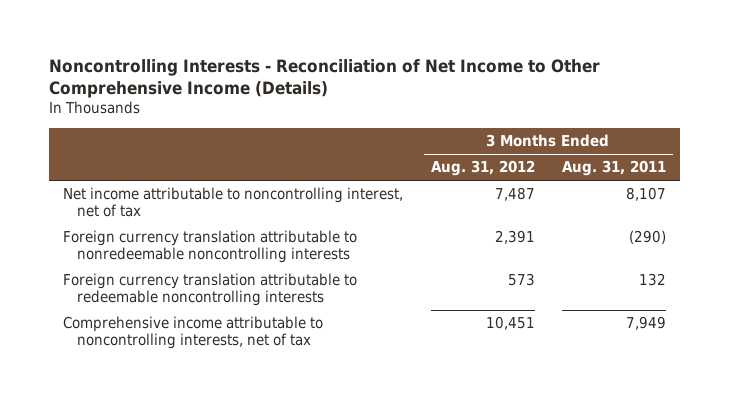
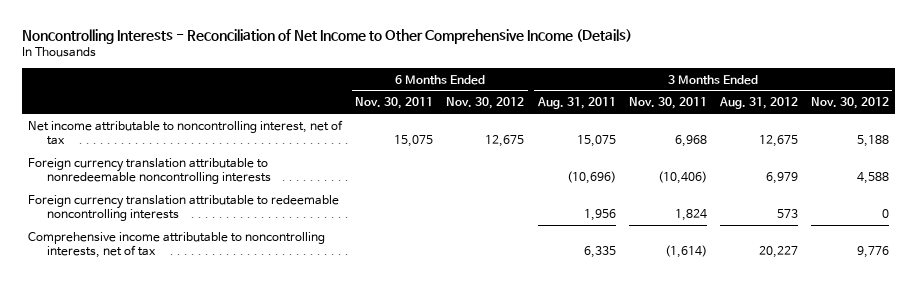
- | 3 Months Ended Aug. 31, 2012 | 3 Months Ended Aug. 31, 2011
+ | 6 Months Ended Nov. 30, 2011 | 6 Months Ended Nov. 30, 2012 | 3 Months Ended Aug. 31, 2011 | 3 Months Ended Nov. 30, 2011 | 3 Months Ended Aug. 31, 2012 | 3 Months Ended Nov. 30, 2012
- Net income attributable to noncontrolling interest, net of tax | 7,487 | 8,107
- Foreign currency translation attributable to nonredeemable noncontrolling interests | 2,391 | (290)
- Foreign currency translation attributable to redeemable noncontrolling interests | 573 | 132
- Comprehensive income attributable to noncontrolling interests, net of tax | 10,451 | 7,949
+ Net income attributable to noncontrolling interest, net of tax | 15,075 | 12,675 | 15,075 | 6,968 | 12,675 | 5,188
+ Foreign currency translation attributable to nonredeemable noncontrolling interests | | | (10,696) | (10,406) | 6,979 | 4,588
+ Foreign currency translation attributable to redeemable noncontrolling interests | | | 1,956 | 1,824 | 573 | 0
+ Comprehensive income attributable to noncontrolling interests, net of tax | | | 6,335 | (1,614) | 20,227 | 9,776

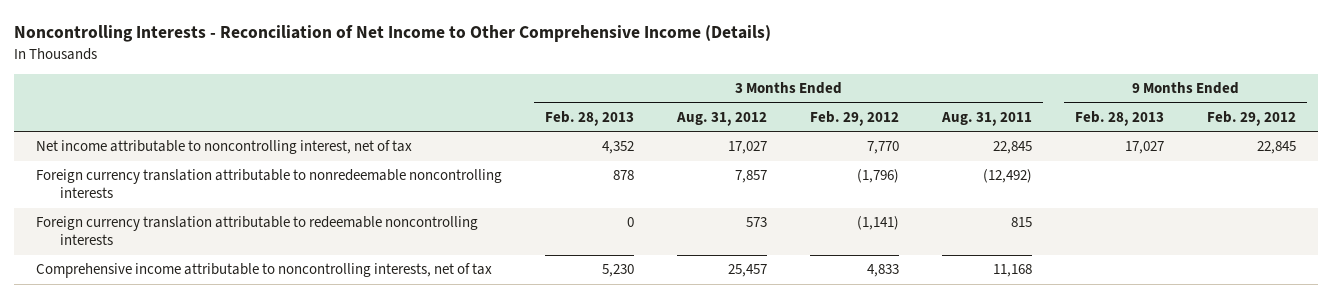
- | 6 Months Ended Nov. 30, 2011 | 6 Months Ended Nov. 30, 2012 | 3 Months Ended Aug. 31, 2011 | 3 Months Ended Nov. 30, 2011 | 3 Months Ended Aug. 31, 2012 | 3 Months Ended Nov. 30, 2012
+ | 3 Months Ended Feb. 28, 2013 | 3 Months Ended Aug. 31, 2012 | 3 Months Ended Feb. 29, 2012 | 3 Months Ended Aug. 31, 2011 | 9 Months Ended Feb. 28, 2013 | 9 Months Ended Feb. 29, 2012
- Net income attributable to noncontrolling interest, net of tax | 15,075 | 12,675 | 15,075 | 6,968 | 12,675 | 5,188
- Foreign currency translation attributable to nonredeemable noncontrolling interests | | | (10,696) | (10,406) | 6,979 | 4,588
- Foreign currency translation attributable to redeemable noncontrolling interests | | | 1,956 | 1,824 | 573 | 0
- Comprehensive income attributable to noncontrolling interests, net of tax | | | 6,335 | (1,614) | 20,227 | 9,776
+ Net income attributable to noncontrolling interest, net of tax | 4,352 | 17,027 | 7,770 | 22,845 | 17,027 | 22,845
+ Foreign currency translation attributable to nonredeemable noncontrolling interests | 878 | 7,857 | (1,796) | (12,492) | |
+ Foreign currency translation attributable to redeemable noncontrolling interests | 0 | 573 | (1,141) | 815 | |
+ Comprehensive income attributable to noncontrolling interests, net of tax | 5,230 | 25,457 | 4,833 | 11,168 | |

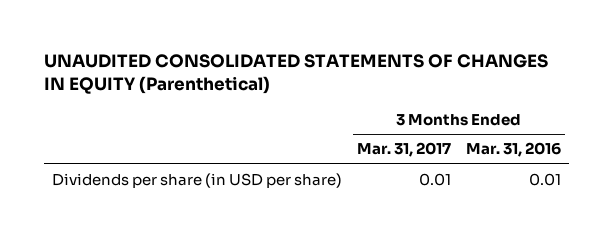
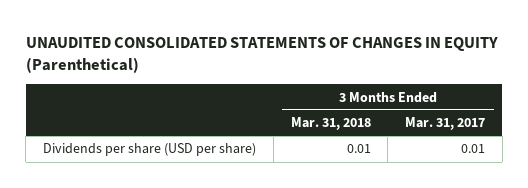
- | 3 Months Ended Mar. 31, 2017 | 3 Months Ended Mar. 31, 2016
+ | 3 Months Ended Mar. 31, 2018 | 3 Months Ended Mar. 31, 2017
- Dividends per share (in USD per share) | 0.01 | 0.01
+ Dividends per share (USD per share) | 0.01 | 0.01

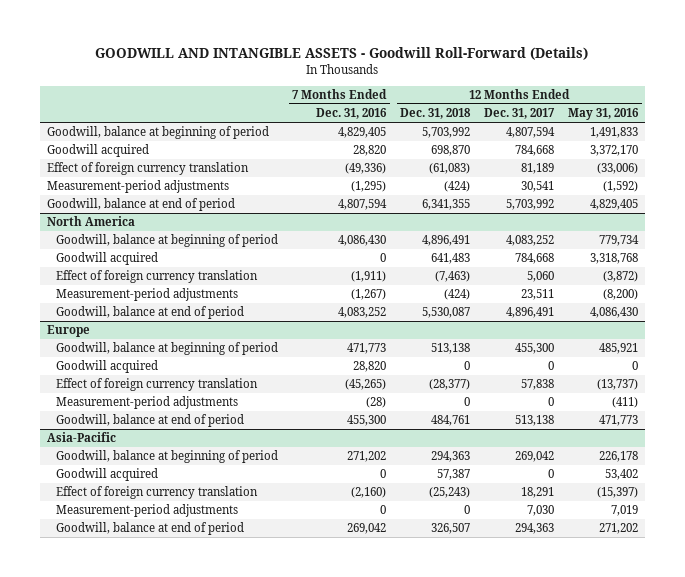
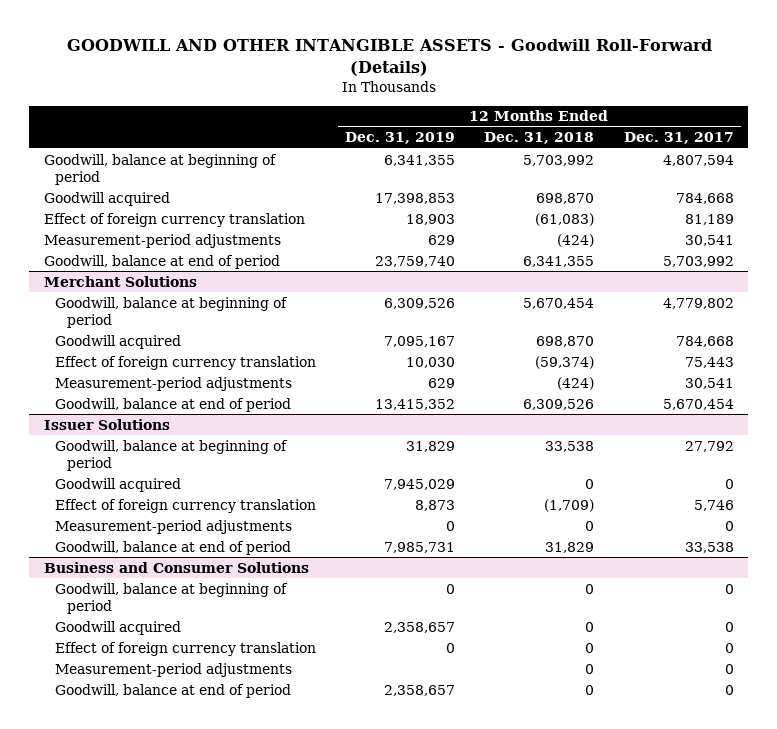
- GOODWILL AND INTANGIBLE ASSETS - Goodwill Roll-Forward (Details)
+ GOODWILL AND OTHER INTANGIBLE ASSETS - Goodwill Roll-Forward (Details)
- | 7 Months Ended Dec. 31, 2016 | 12 Months Ended Dec. 31, 2018 | 12 Months Ended Dec. 31, 2017 | 12 Months Ended May 31, 2016
+ | 12 Months Ended Dec. 31, 2019 | 12 Months Ended Dec. 31, 2018 | 12 Months Ended Dec. 31, 2017
- North America
- Goodwill, balance at beginning of period | 4,086,430 | 4,896,491 | 4,083,252 | 779,734
- Goodwill acquired | 0 | 641,483 | 784,668 | 3,318,768
- Effect of foreign currency translation | (1,911) | (7,463) | 5,060 | (3,872)
- Measurement-period adjustments | (1,267) | (424) | 23,511 | (8,200)
- Goodwill, balance at end of period | 4,083,252 | 5,530,087 | 4,896,491 | 4,086,430
- Europe
- Goodwill, balance at beginning of period | 471,773 | 513,138 | 455,300 | 485,921
+ Merchant Solutions
+ Goodwill, balance at beginning of period | 6,309,526 | 5,670,454 | 4,779,802
+ Goodwill acquired | 7,095,167 | 698,870 | 784,668
+ Effect of foreign currency translation | 10,030 | (59,374) | 75,443
+ Measurement-period adjustments | 629 | (424) | 30,541
+ Goodwill, balance at end of period | 13,415,352 | 6,309,526 | 5,670,454
+ Issuer Solutions
+ Goodwill, balance at beginning of period | 31,829 | 33,538 | 27,792
- Effect of foreign currency translation | (45,265) | (28,377) | 57,838 | (13,737)
+ Effect of foreign currency translation | 8,873 | (1,709) | 5,746
- Goodwill, balance at end of period | 455,300 | 484,761 | 513,138 | 471,773
- Asia-Pacific
- Goodwill, balance at beginning of period | 271,202 | 294,363 | 269,042 | 226,178
- Goodwill acquired | 0 | 57,387 | 0 | 53,402
- Effect of foreign currency translation | (2,160) | (25,243) | 18,291 | (15,397)
- Measurement-period adjustments | 0 | 0 | 7,030 | 7,019
- Goodwill, balance at end of period | 269,042 | 326,507 | 294,363 | 271,202
+ Goodwill, balance at end of period | 7,985,731 | 31,829 | 33,538
+ Business and Consumer Solutions
+ Goodwill, balance at beginning of period | 0 | 0 | 0
+ Goodwill acquired | 2,358,657 | 0 | 0
+ Effect of foreign currency translation | 0 | 0 | 0
+ Measurement-period adjustments | | 0 | 0
+ Goodwill, balance at end of period | 2,358,657 | 0 | 0

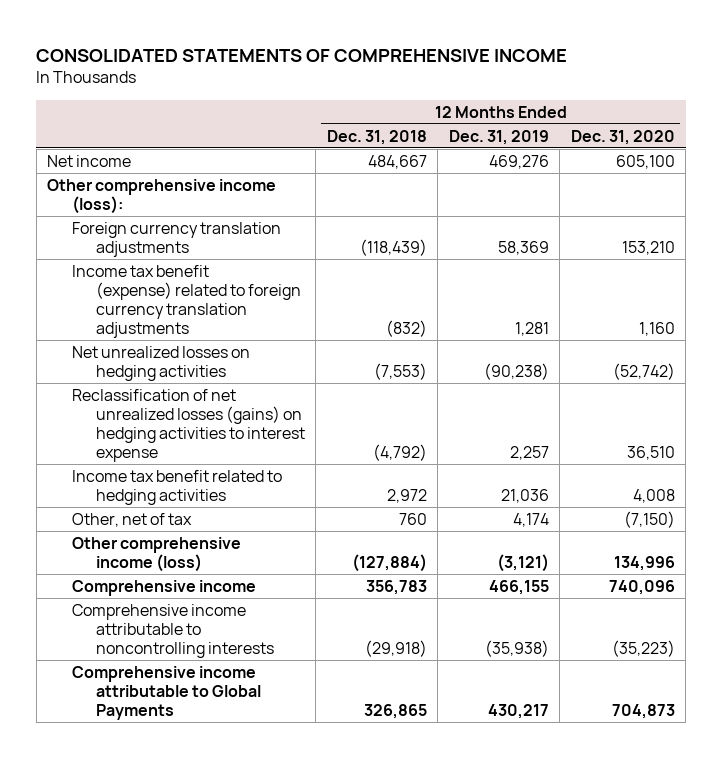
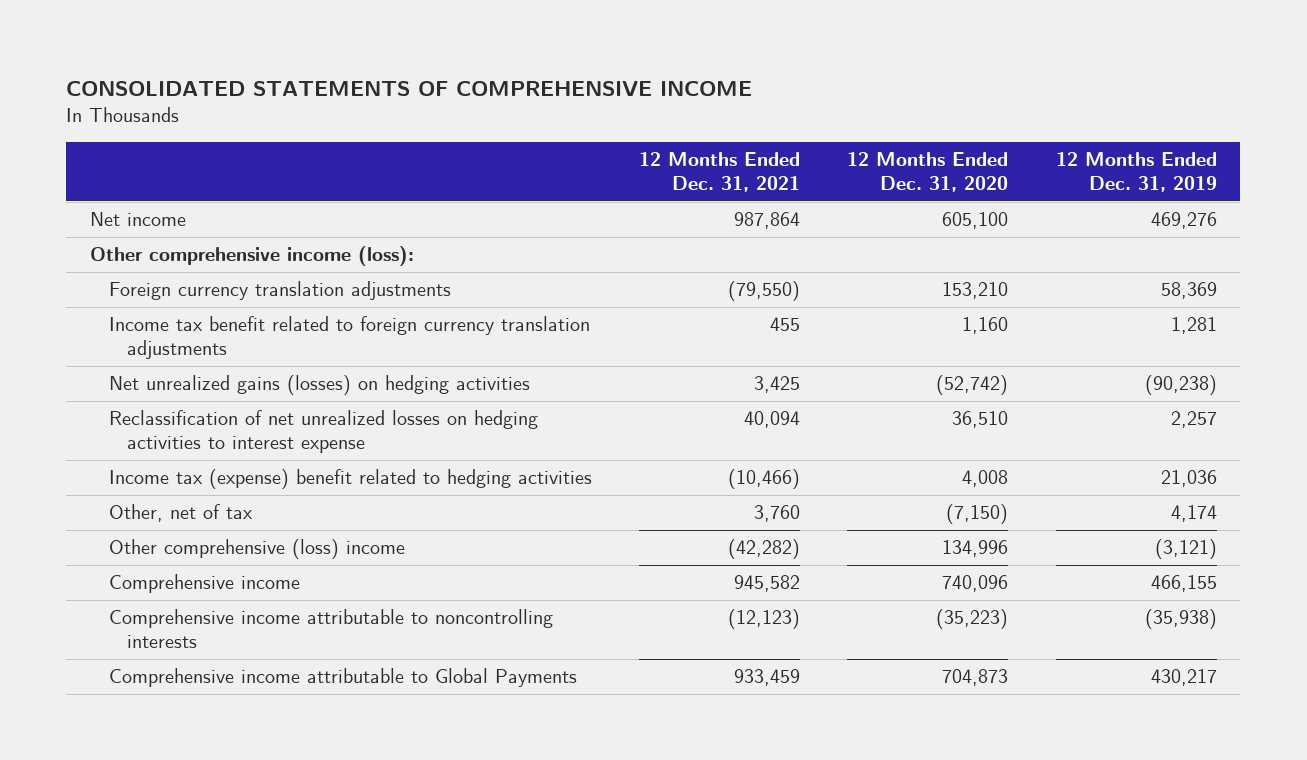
- | 12 Months Ended Dec. 31, 2018 | 12 Months Ended Dec. 31, 2019 | 12 Months Ended Dec. 31, 2020
+ | 12 Months Ended Dec. 31, 2021 | 12 Months Ended Dec. 31, 2020 | 12 Months Ended Dec. 31, 2019
- Income tax benefit (expense) related to foreign currency translation adjustments | (832) | 1,281 | 1,160
- Net unrealized losses on hedging activities | (7,553) | (90,238) | (52,742)
- Reclassification of net unrealized losses (gains) on hedging activities to interest expense | (4,792) | 2,257 | 36,510
- Income tax benefit related to hedging activities | 2,972 | 21,036 | 4,008
+ Income tax benefit related to foreign currency translation adjustments | 455 | 1,160 | 1,281
+ Net unrealized gains (losses) on hedging activities | 3,425 | (52,742) | (90,238)
+ Reclassification of net unrealized losses on hedging activities to interest expense | 40,094 | 36,510 | 2,257
+ Income tax (expense) benefit related to hedging activities | (10,466) | 4,008 | 21,036
- Other comprehensive income (loss) | (127,884) | (3,121) | 134,996
+ Other comprehensive (loss) income | (42,282) | 134,996 | (3,121)

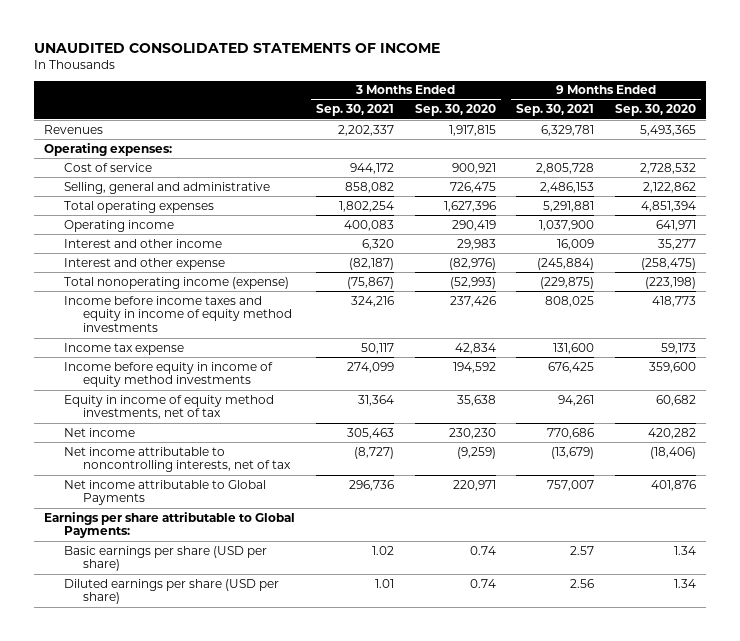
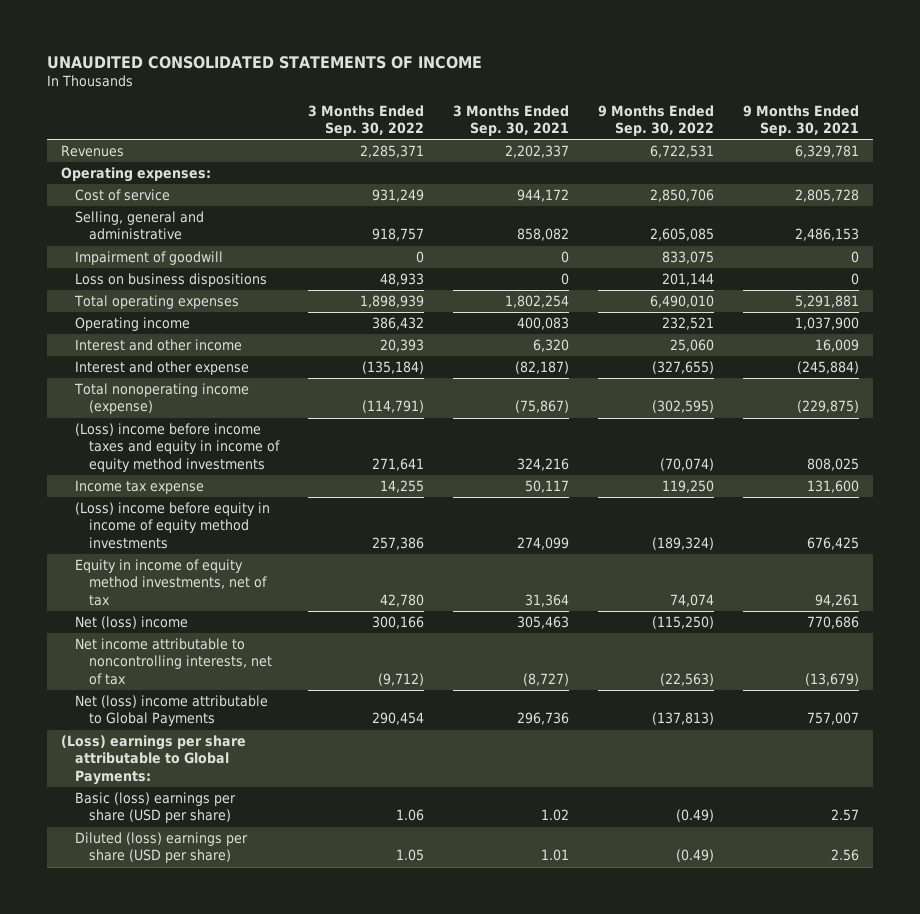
- | 3 Months Ended Sep. 30, 2021 | 3 Months Ended Sep. 30, 2020 | 9 Months Ended Sep. 30, 2021 | 9 Months Ended Sep. 30, 2020
+ | 3 Months Ended Sep. 30, 2022 | 3 Months Ended Sep. 30, 2021 | 9 Months Ended Sep. 30, 2022 | 9 Months Ended Sep. 30, 2021
+ Impairment of goodwill | 0 | 0 | 833,075 | 0
+ Loss on business dispositions | 48,933 | 0 | 201,144 | 0
- Income before income taxes and equity in income of equity method investments | 324,216 | 237,426 | 808,025 | 418,773
+ (Loss) income before income taxes and equity in income of equity method investments | 271,641 | 324,216 | (70,074) | 808,025
- Income before equity in income of equity method investments | 274,099 | 194,592 | 676,425 | 359,600
+ (Loss) income before equity in income of equity method investments | 257,386 | 274,099 | (189,324) | 676,425
- Net income | 305,463 | 230,230 | 770,686 | 420,282
+ Net (loss) income | 300,166 | 305,463 | (115,250) | 770,686
- Net income attributable to Global Payments | 296,736 | 220,971 | 757,007 | 401,876
- Earnings per share attributable to Global Payments:
- Basic earnings per share (USD per share) | 1.02 | 0.74 | 2.57 | 1.34
- Diluted earnings per share (USD per share) | 1.01 | 0.74 | 2.56 | 1.34
+ Net (loss) income attributable to Global Payments | 290,454 | 296,736 | (137,813) | 757,007
+ (Loss) earnings per share attributable to Global Payments:
+ Basic (loss) earnings per share (USD per share) | 1.06 | 1.02 | (0.49) | 2.57
+ Diluted (loss) earnings per share (USD per share) | 1.05 | 1.01 | (0.49) | 2.56

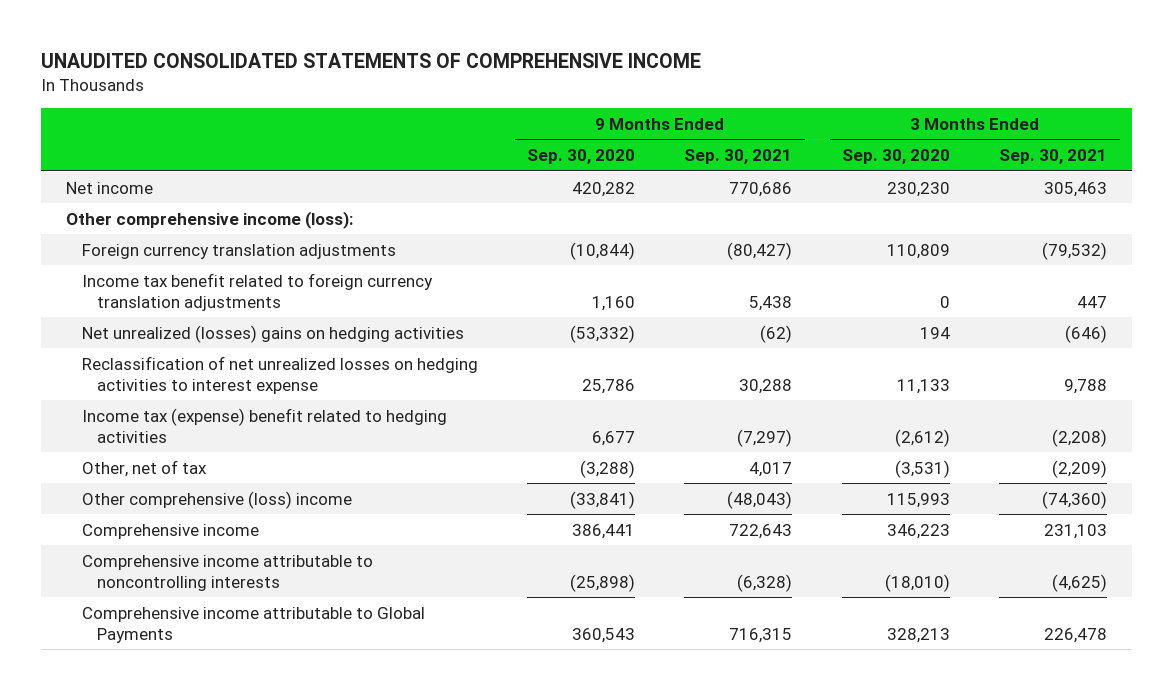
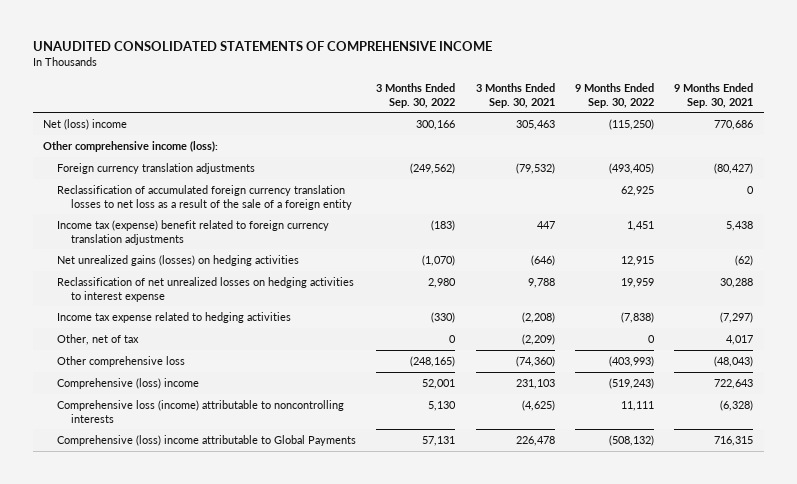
- | 9 Months Ended Sep. 30, 2020 | 9 Months Ended Sep. 30, 2021 | 3 Months Ended Sep. 30, 2020 | 3 Months Ended Sep. 30, 2021
+ | 3 Months Ended Sep. 30, 2022 | 3 Months Ended Sep. 30, 2021 | 9 Months Ended Sep. 30, 2022 | 9 Months Ended Sep. 30, 2021
- Net income | 420,282 | 770,686 | 230,230 | 305,463
+ Net (loss) income | 300,166 | 305,463 | (115,250) | 770,686
- Income tax benefit related to foreign currency translation adjustments | 1,160 | 5,438 | 0 | 447
- Net unrealized (losses) gains on hedging activities | (53,332) | (62) | 194 | (646)
+ Reclassification of accumulated foreign currency translation losses to net loss as a result of the sale of a foreign entity | | | 62,925 | 0
+ Income tax (expense) benefit related to foreign currency translation adjustments | (183) | 447 | 1,451 | 5,438
+ Net unrealized gains (losses) on hedging activities | (1,070) | (646) | 12,915 | (62)
- Income tax (expense) benefit related to hedging activities | 6,677 | (7,297) | (2,612) | (2,208)
+ Income tax expense related to hedging activities | (330) | (2,208) | (7,838) | (7,297)
- Other comprehensive (loss) income | (33,841) | (48,043) | 115,993 | (74,360)
- Comprehensive income | 386,441 | 722,643 | 346,223 | 231,103
- Comprehensive income attributable to noncontrolling interests | (25,898) | (6,328) | (18,010) | (4,625)
- Comprehensive income attributable to Global Payments | 360,543 | 716,315 | 328,213 | 226,478
+ Other comprehensive loss | (248,165) | (74,360) | (403,993) | (48,043)
+ Comprehensive (loss) income | 52,001 | 231,103 | (519,243) | 722,643
+ Comprehensive loss (income) attributable to noncontrolling interests | 5,130 | (4,625) | 11,111 | (6,328)
+ Comprehensive (loss) income attributable to Global Payments | 57,131 | 226,478 | (508,132) | 716,315

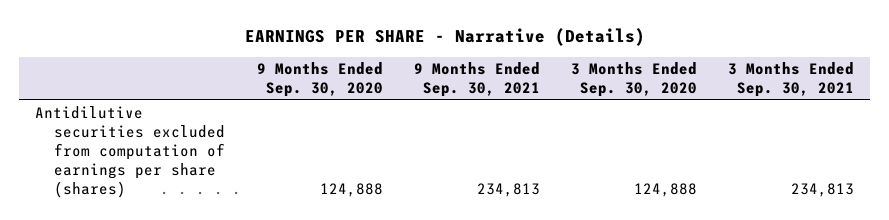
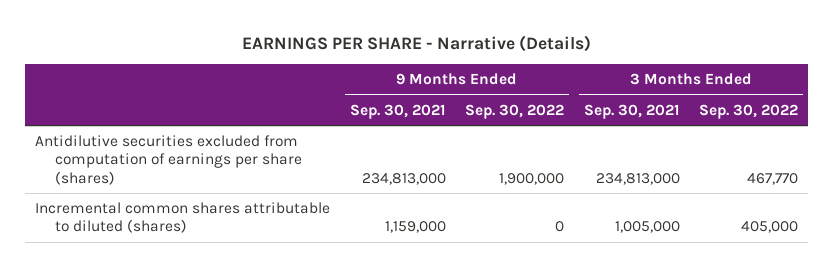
- | 9 Months Ended Sep. 30, 2020 | 9 Months Ended Sep. 30, 2021 | 3 Months Ended Sep. 30, 2020 | 3 Months Ended Sep. 30, 2021
+ | 9 Months Ended Sep. 30, 2021 | 9 Months Ended Sep. 30, 2022 | 3 Months Ended Sep. 30, 2021 | 3 Months Ended Sep. 30, 2022
- Antidilutive securities excluded from computation of earnings per share (shares) | 124,888 | 234,813 | 124,888 | 234,813
+ Antidilutive securities excluded from computation of earnings per share (shares) | 234,813,000 | 1,900,000 | 234,813,000 | 467,770
+ Incremental common shares attributable to diluted (shares) | 1,159,000 | 0 | 1,005,000 | 405,000

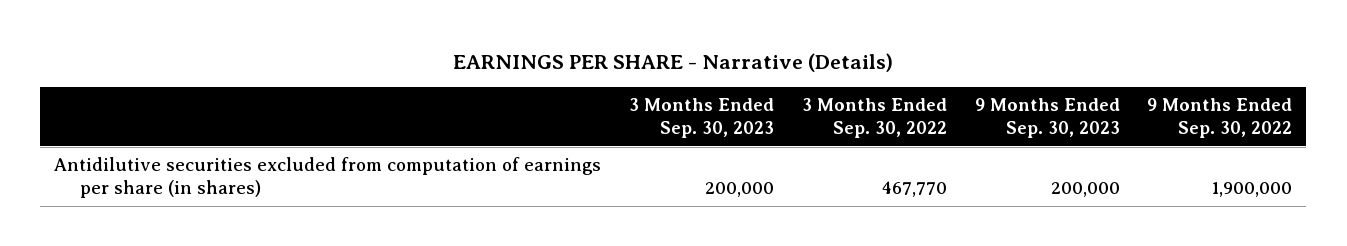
- | 9 Months Ended Sep. 30, 2021 | 9 Months Ended Sep. 30, 2022 | 3 Months Ended Sep. 30, 2021 | 3 Months Ended Sep. 30, 2022
+ | 3 Months Ended Sep. 30, 2023 | 3 Months Ended Sep. 30, 2022 | 9 Months Ended Sep. 30, 2023 | 9 Months Ended Sep. 30, 2022
- Antidilutive securities excluded from computation of earnings per share (shares) | 234,813,000 | 1,900,000 | 234,813,000 | 467,770
- Incremental common shares attributable to diluted (shares) | 1,159,000 | 0 | 1,005,000 | 405,000
+ Antidilutive securities excluded from computation of earnings per share (in shares) | 200,000 | 467,770 | 200,000 | 1,900,000

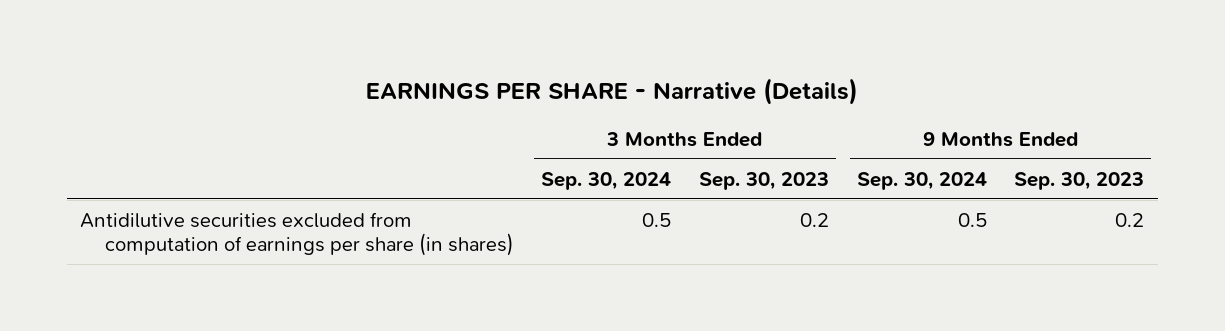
- | 3 Months Ended Sep. 30, 2023 | 3 Months Ended Sep. 30, 2022 | 9 Months Ended Sep. 30, 2023 | 9 Months Ended Sep. 30, 2022
+ | 3 Months Ended Sep. 30, 2024 | 3 Months Ended Sep. 30, 2023 | 9 Months Ended Sep. 30, 2024 | 9 Months Ended Sep. 30, 2023
- Antidilutive securities excluded from computation of earnings per share (in shares) | 200,000 | 467,770 | 200,000 | 1,900,000
+ Antidilutive securities excluded from computation of earnings per share (in shares) | 0.5 | 0.2 | 0.5 | 0.2

